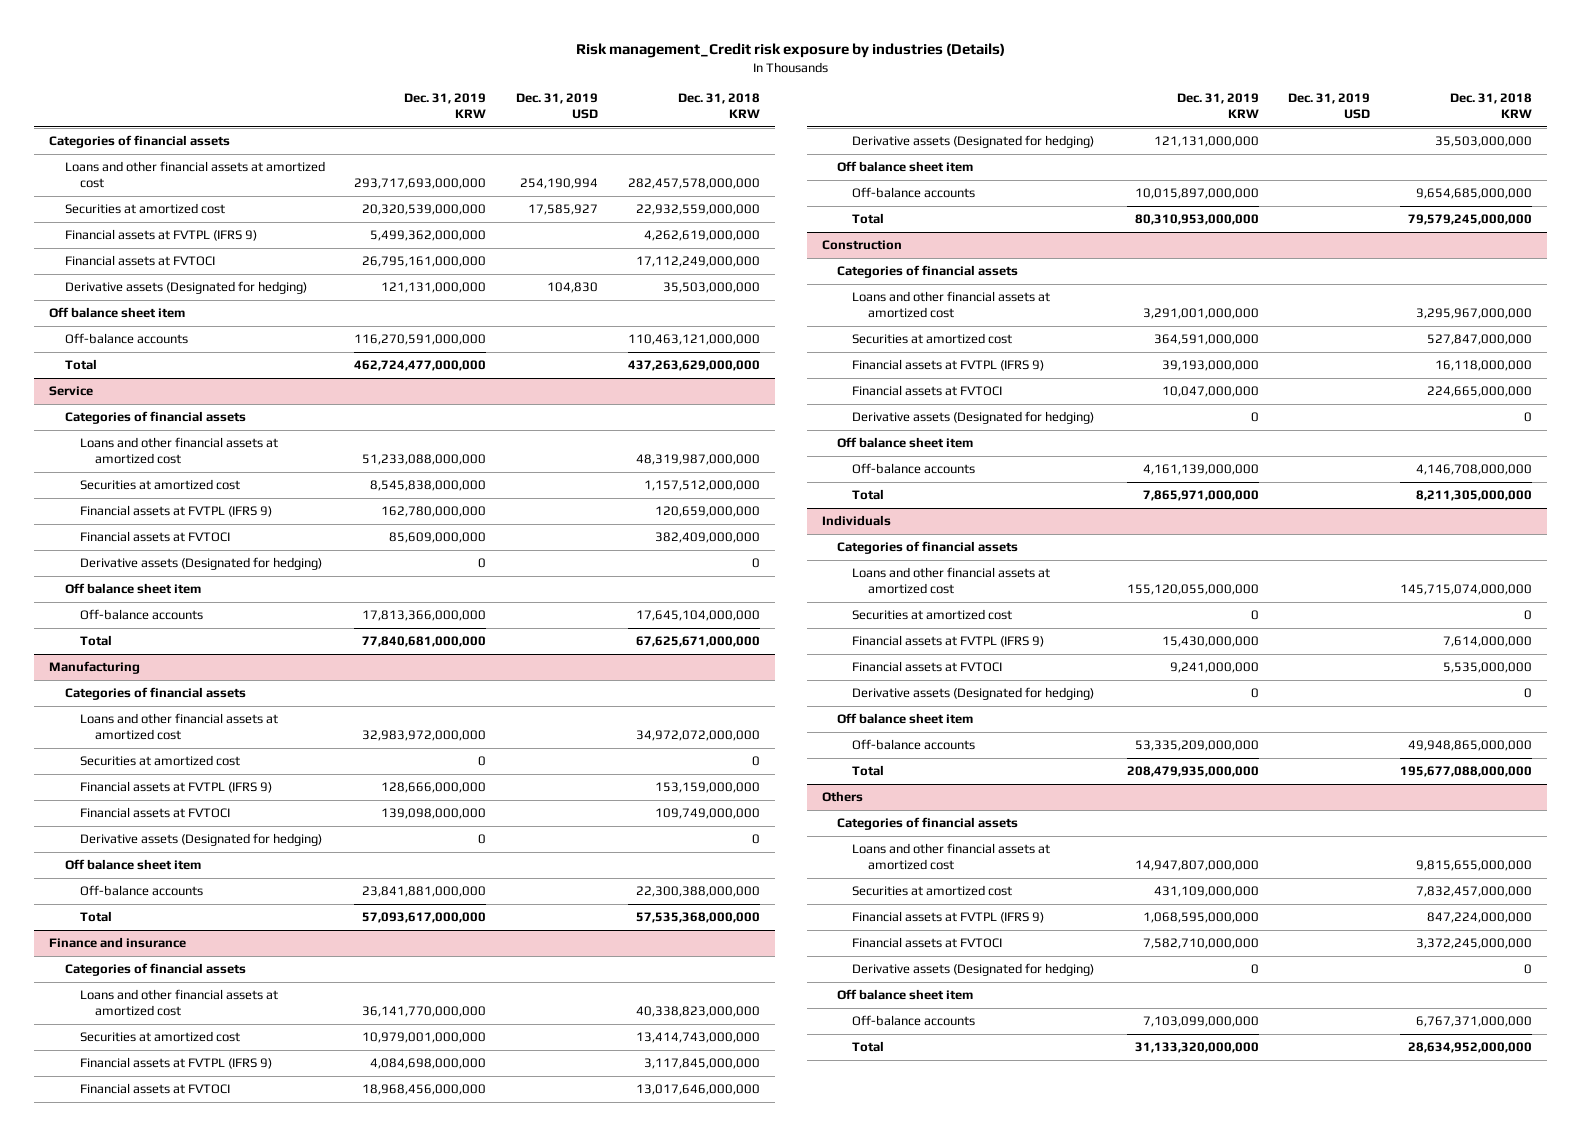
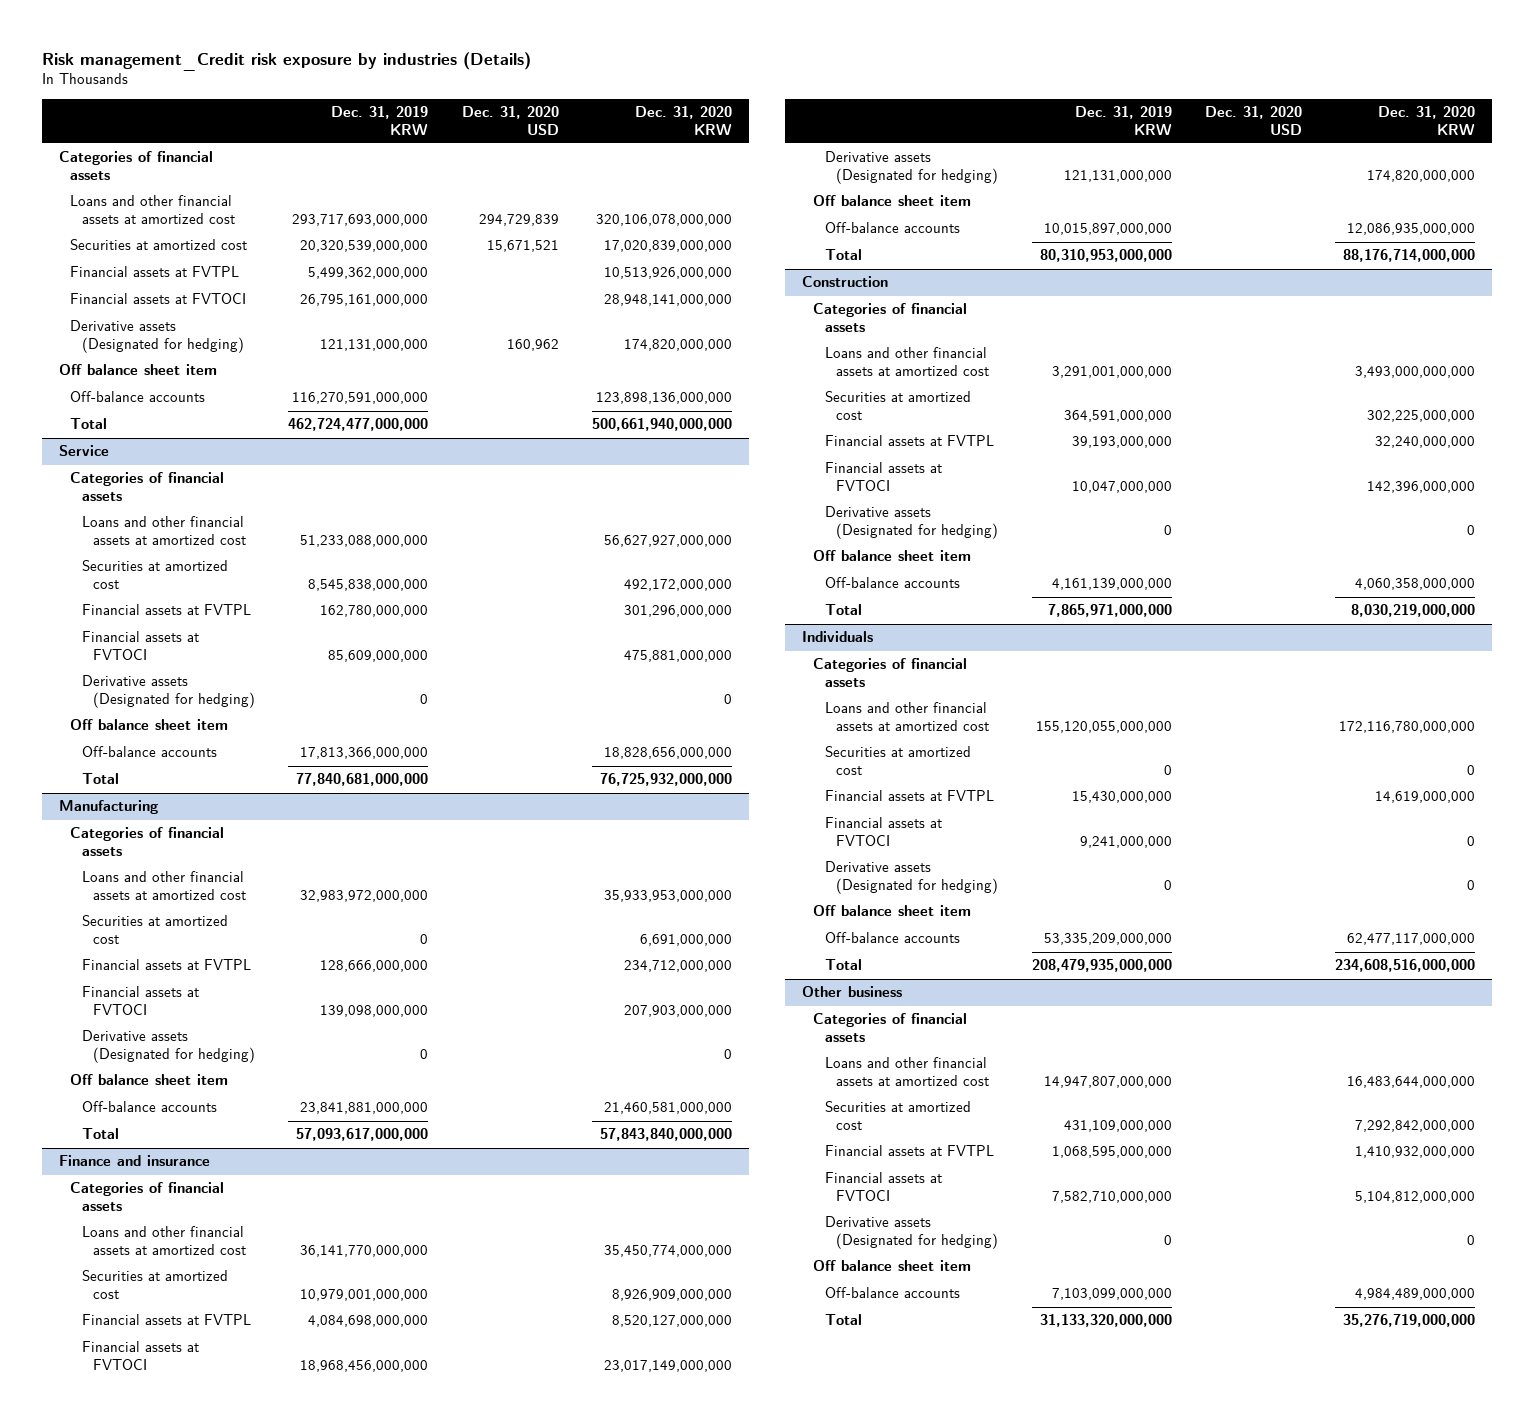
- | Dec. 31, 2019 KRW | Dec. 31, 2019 USD | Dec. 31, 2018 KRW
+ | Dec. 31, 2019 KRW | Dec. 31, 2020 USD | Dec. 31, 2020 KRW
- Financial assets at FVTPL (IFRS 9) | 5,499,362,000,000 | | 4,262,619,000,000
+ Financial assets at FVTPL | 5,499,362,000,000 | | 10,513,926,000,000
@ Service
- Financial assets at FVTPL (IFRS 9) | 162,780,000,000 | | 120,659,000,000
+ Financial assets at FVTPL | 162,780,000,000 | | 301,296,000,000
@ Manufacturing
- Financial assets at FVTPL (IFRS 9) | 128,666,000,000 | | 153,159,000,000
+ Financial assets at FVTPL | 128,666,000,000 | | 234,712,000,000
@ Finance and insurance
- Financial assets at FVTPL (IFRS 9) | 4,084,698,000,000 | | 3,117,845,000,000
+ Financial assets at FVTPL | 4,084,698,000,000 | | 8,520,127,000,000
@ Construction
- Financial assets at FVTPL (IFRS 9) | 39,193,000,000 | | 16,118,000,000
+ Financial assets at FVTPL | 39,193,000,000 | | 32,240,000,000
@ Individuals
- Financial assets at FVTPL (IFRS 9) | 15,430,000,000 | | 7,614,000,000
+ Financial assets at FVTPL | 15,430,000,000 | | 14,619,000,000
- Others
+ Other business
- Financial assets at FVTPL (IFRS 9) | 1,068,595,000,000 | | 847,224,000,000
+ Financial assets at FVTPL | 1,068,595,000,000 | | 1,410,932,000,000

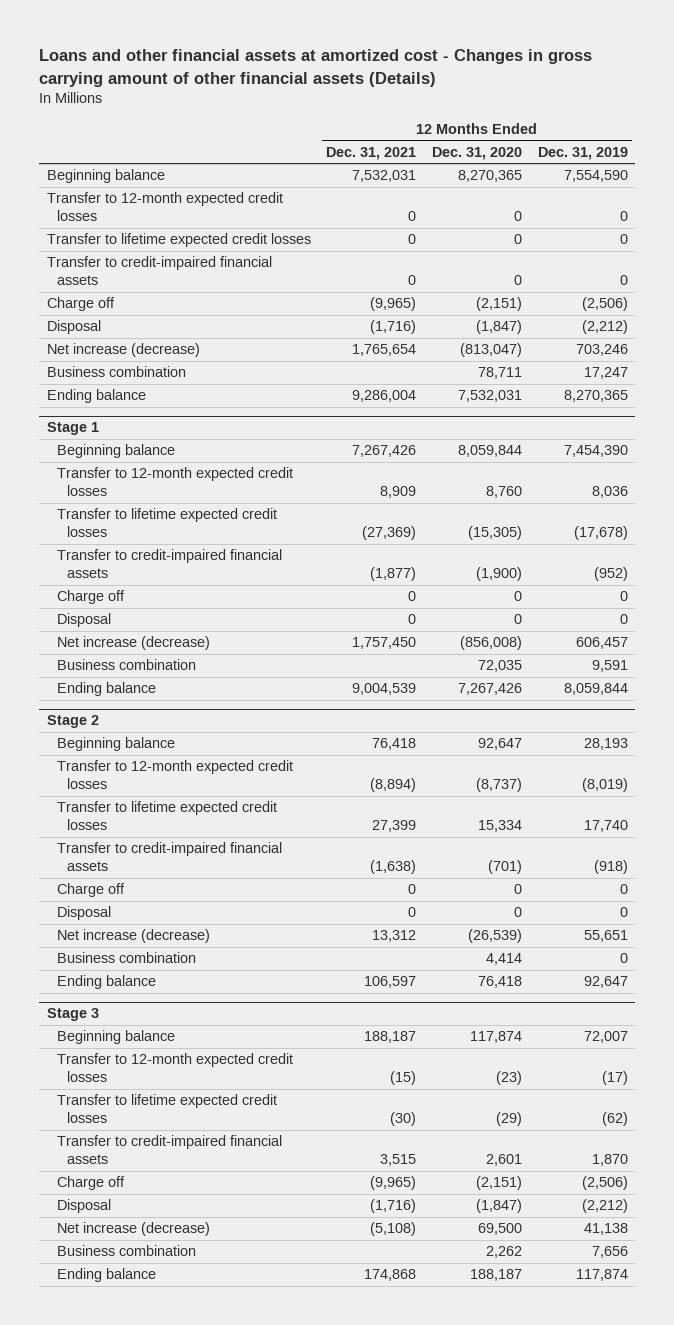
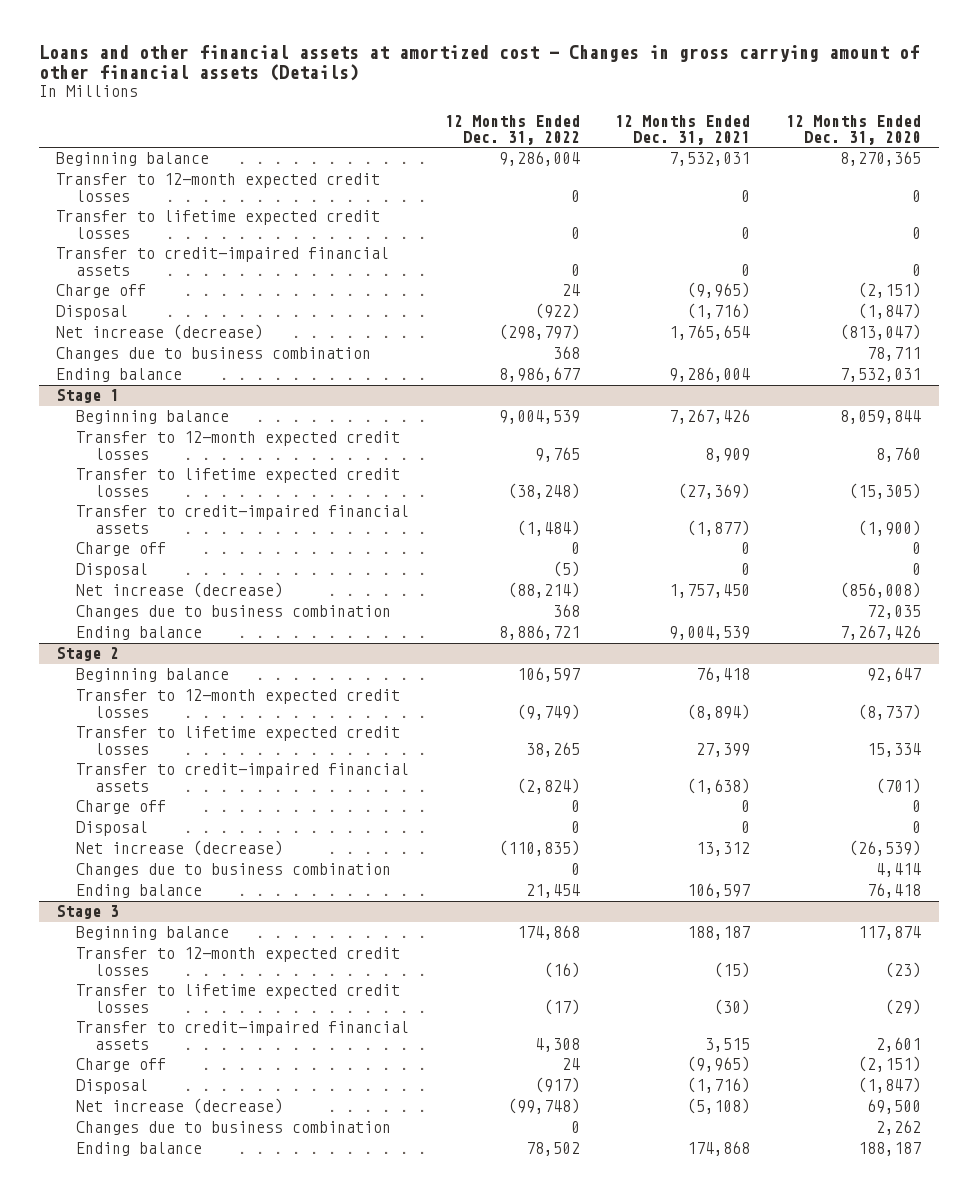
- | 12 Months Ended Dec. 31, 2021 | 12 Months Ended Dec. 31, 2020 | 12 Months Ended Dec. 31, 2019
+ | 12 Months Ended Dec. 31, 2022 | 12 Months Ended Dec. 31, 2021 | 12 Months Ended Dec. 31, 2020
- Business combination | | 78,711 | 17,247
+ Changes due to business combination | 368 | | 78,711
@ Stage 1
- Business combination | | 72,035 | 9,591
+ Changes due to business combination | 368 | | 72,035
@ Stage 2
- Business combination | | 4,414 | 0
+ Changes due to business combination | 0 | | 4,414
@ Stage 3
- Business combination | | 2,262 | 7,656
+ Changes due to business combination | 0 | | 2,262

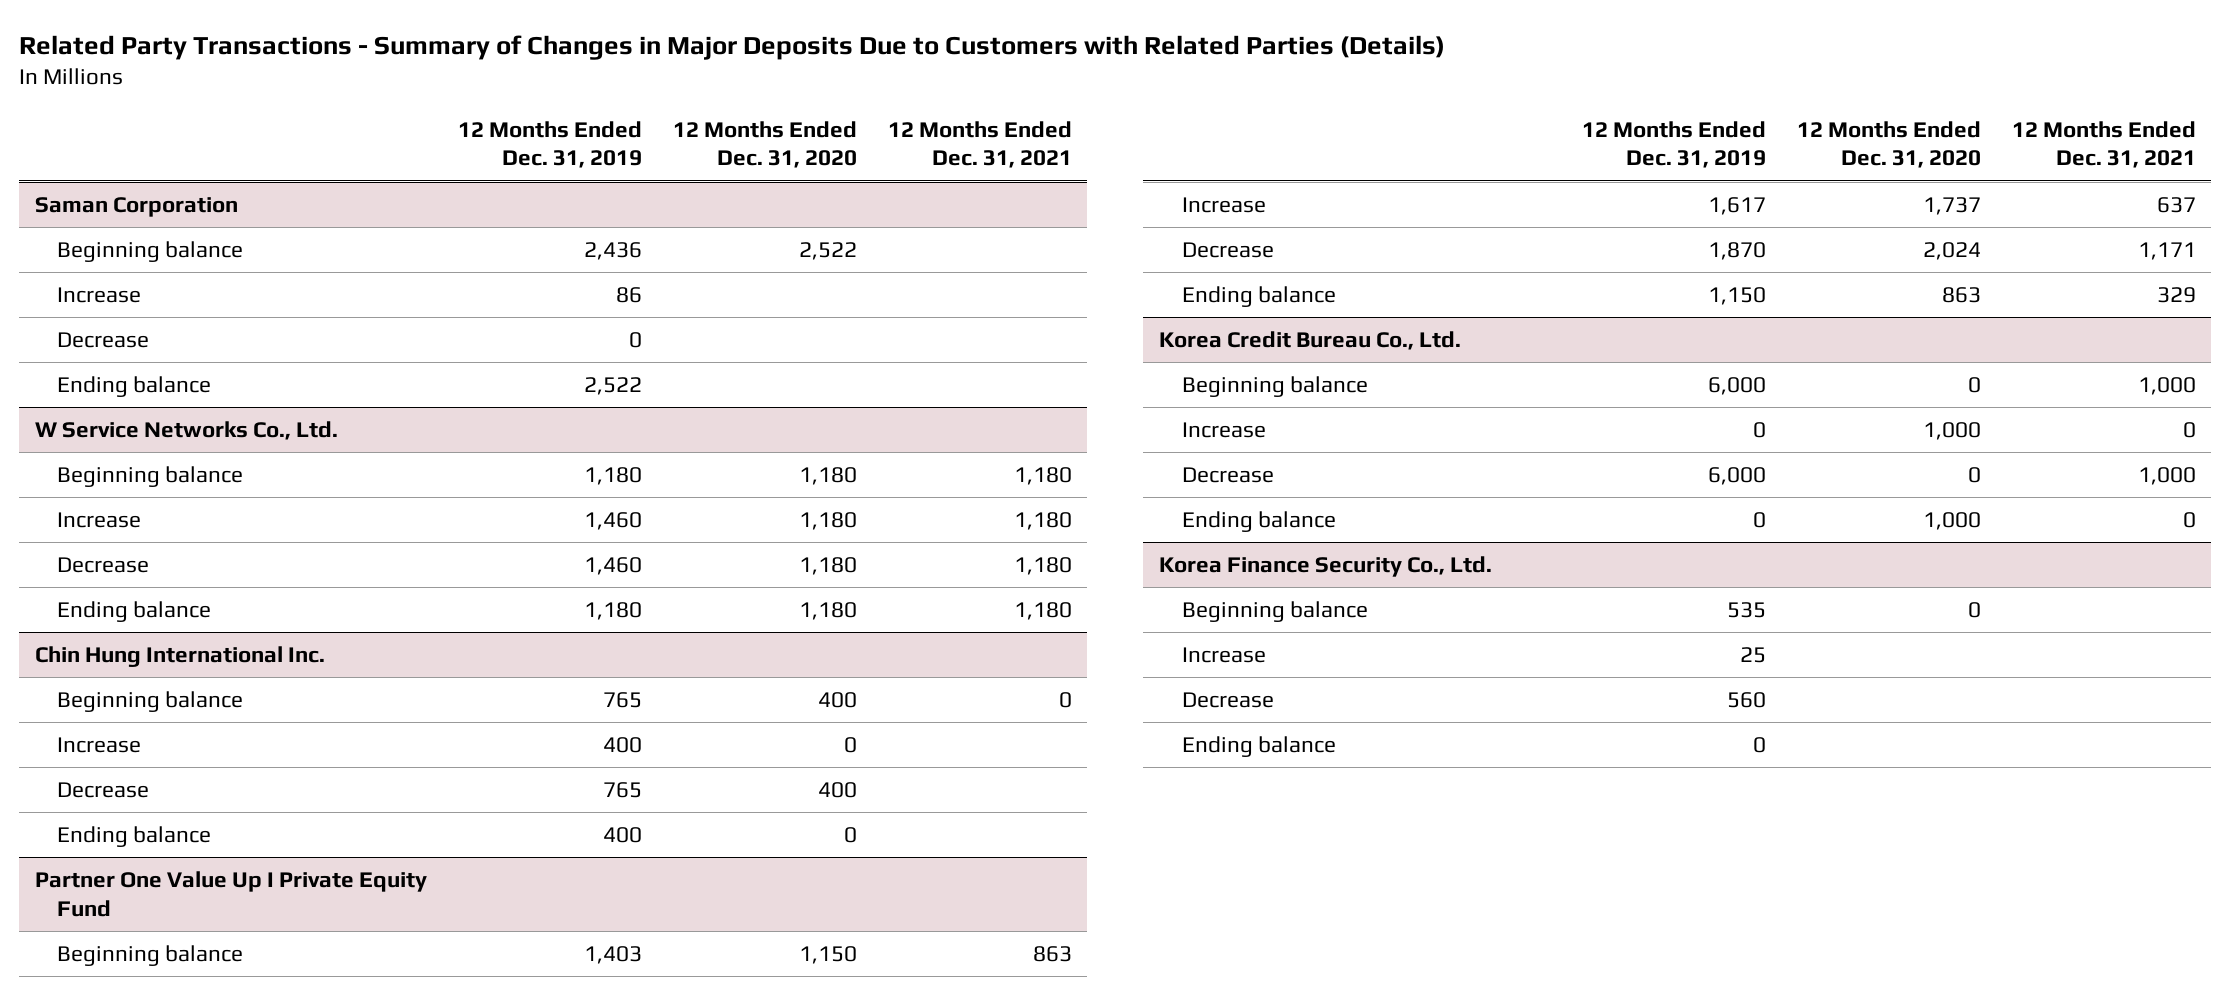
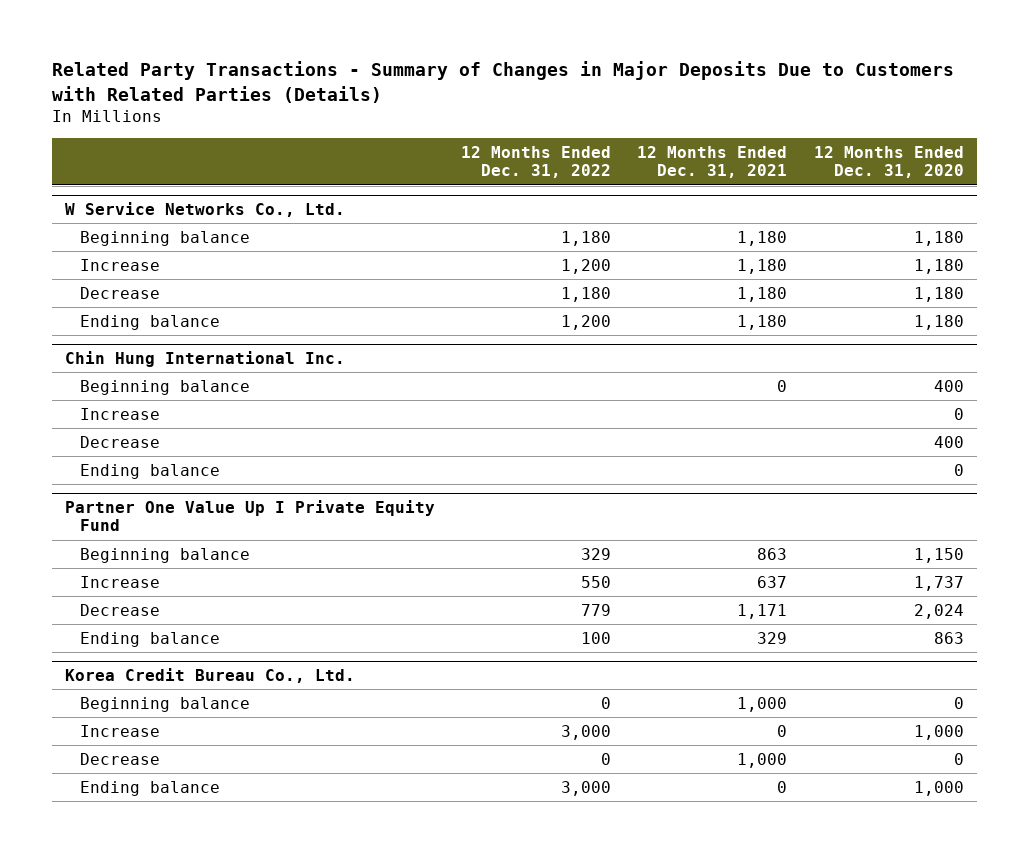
- | 12 Months Ended Dec. 31, 2019 | 12 Months Ended Dec. 31, 2020 | 12 Months Ended Dec. 31, 2021
+ | 12 Months Ended Dec. 31, 2022 | 12 Months Ended Dec. 31, 2021 | 12 Months Ended Dec. 31, 2020
- Saman Corporation
- Beginning balance | 2,436 | 2,522 |
- Increase | 86 | |
- Decrease | 0 | |
- Ending balance | 2,522 | |
- Korea Finance Security Co., Ltd.
- Beginning balance | 535 | 0 |
- Increase | 25 | |
- Decrease | 560 | |
- Ending balance | 0 | |

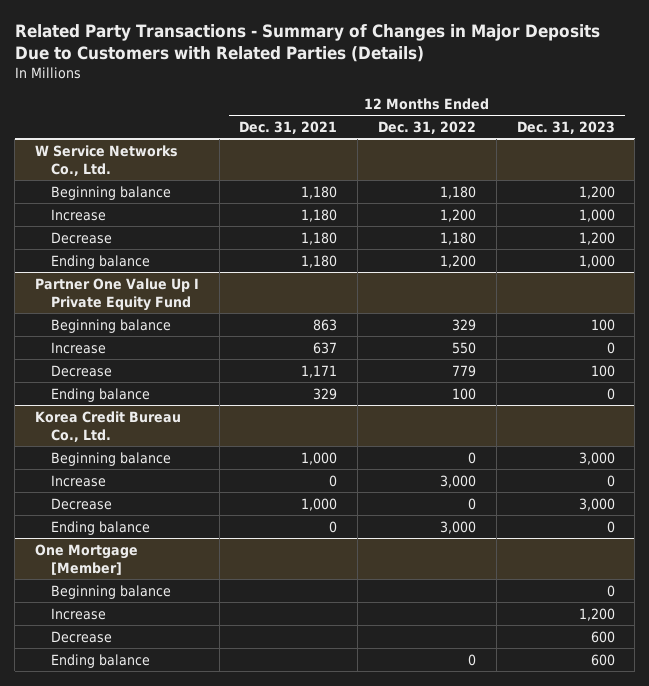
- | 12 Months Ended Dec. 31, 2022 | 12 Months Ended Dec. 31, 2021 | 12 Months Ended Dec. 31, 2020
+ | 12 Months Ended Dec. 31, 2021 | 12 Months Ended Dec. 31, 2022 | 12 Months Ended Dec. 31, 2023
- Chin Hung International Inc.
- Beginning balance | | 0 | 400
- Increase | | | 0
- Decrease | | | 400
- Ending balance | | | 0
+ One Mortgage [Member]
+ Beginning balance | | | 0
+ Increase | | | 1,200
+ Decrease | | | 600
+ Ending balance | | 0 | 600

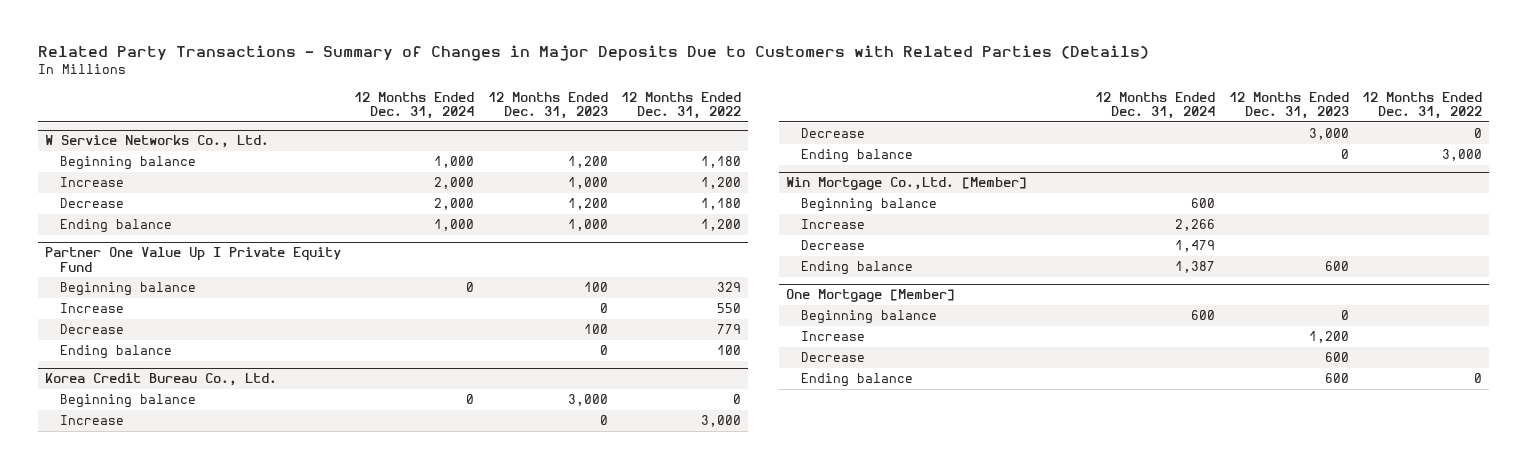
- | 12 Months Ended Dec. 31, 2021 | 12 Months Ended Dec. 31, 2022 | 12 Months Ended Dec. 31, 2023
+ | 12 Months Ended Dec. 31, 2024 | 12 Months Ended Dec. 31, 2023 | 12 Months Ended Dec. 31, 2022
+ Win Mortgage Co.,Ltd. [Member]
+ Beginning balance | 600 | |
+ Increase | 2,266 | |
+ Decrease | 1,479 | |
+ Ending balance | 1,387 | 600 |

